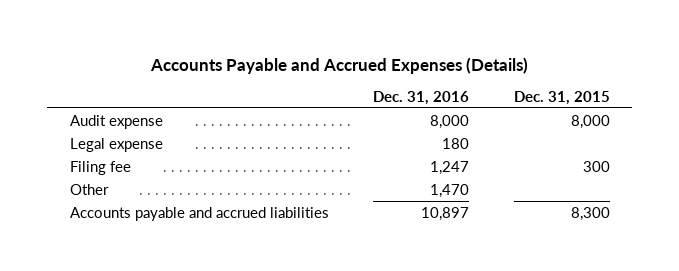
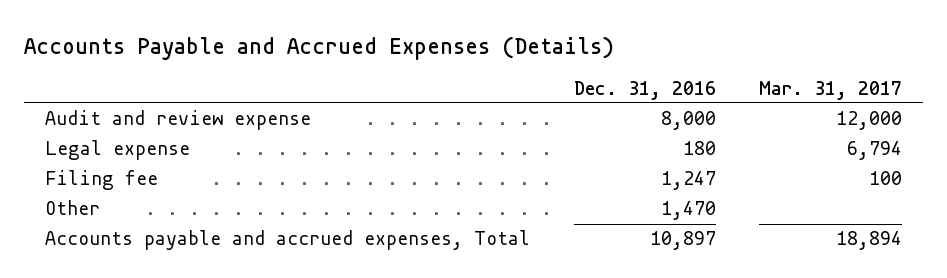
- | Dec. 31, 2016 | Dec. 31, 2015
+ | Dec. 31, 2016 | Mar. 31, 2017
- Audit expense | 8,000 | 8,000
+ Audit and review expense | 8,000 | 12,000
- Accounts payable and accrued liabilities | 10,897 | 8,300
+ Accounts payable and accrued expenses, Total | 10,897 | 18,894

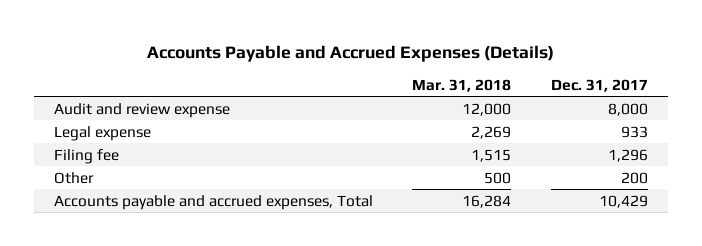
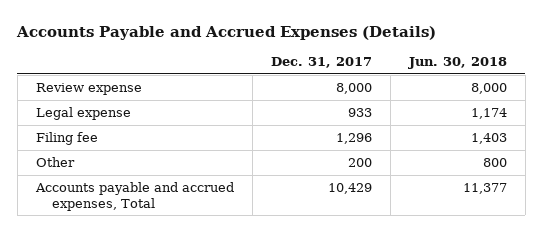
- | Mar. 31, 2018 | Dec. 31, 2017
+ | Dec. 31, 2017 | Jun. 30, 2018
- Audit and review expense | 12,000 | 8,000
+ Review expense | 8,000 | 8,000

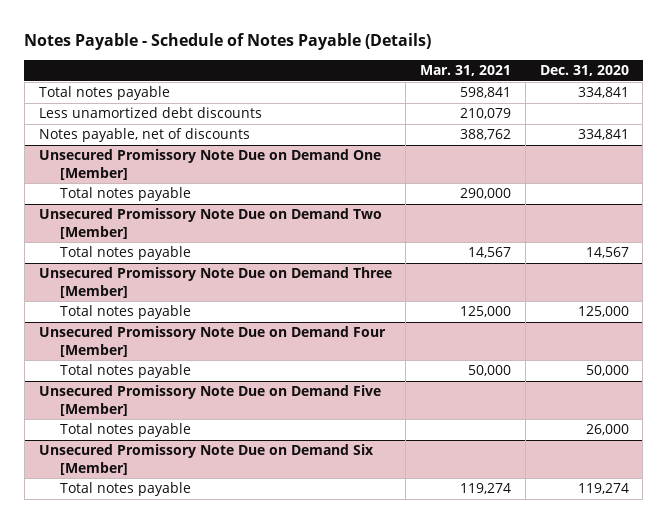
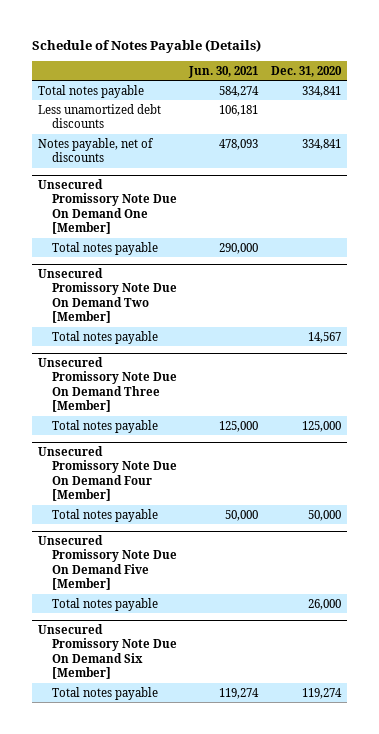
- Notes Payable - Schedule of Notes Payable (Details)
+ Schedule of Notes Payable (Details)
- | Mar. 31, 2021 | Dec. 31, 2020
+ | Jun. 30, 2021 | Dec. 31, 2020
- Unsecured Promissory Note Due on Demand One [Member]
+ Unsecured Promissory Note Due On Demand One [Member]
- Unsecured Promissory Note Due on Demand Two [Member]
+ Unsecured Promissory Note Due On Demand Two [Member]
- Unsecured Promissory Note Due on Demand Three [Member]
+ Unsecured Promissory Note Due On Demand Three [Member]
- Unsecured Promissory Note Due on Demand Four [Member]
+ Unsecured Promissory Note Due On Demand Four [Member]
- Unsecured Promissory Note Due on Demand Five [Member]
+ Unsecured Promissory Note Due On Demand Five [Member]
- Unsecured Promissory Note Due on Demand Six [Member]
+ Unsecured Promissory Note Due On Demand Six [Member]

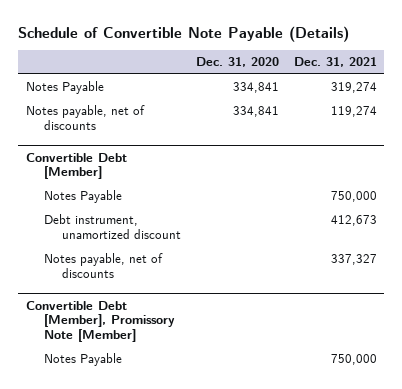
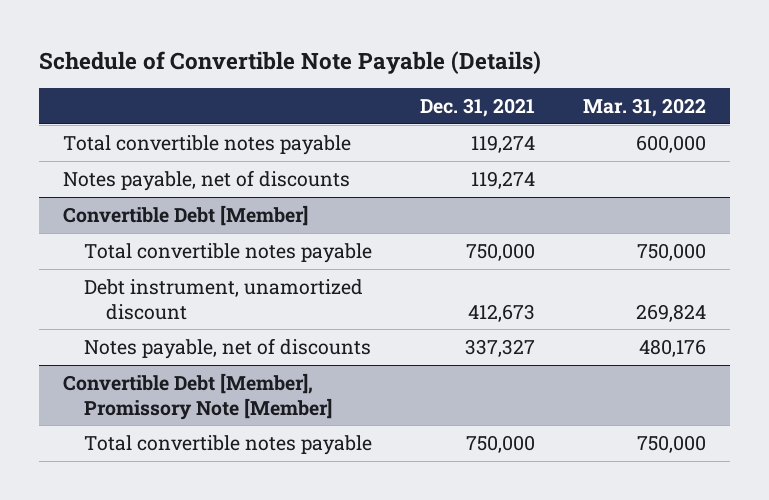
- | Dec. 31, 2020 | Dec. 31, 2021
+ | Dec. 31, 2021 | Mar. 31, 2022
- Notes Payable | 334,841 | 319,274
+ Total convertible notes payable | 119,274 | 600,000
@ Convertible Debt [Member]
- Notes Payable | | 750,000
+ Total convertible notes payable | 750,000 | 750,000
@ Convertible Debt [Member], Promissory Note [Member]
- Notes Payable | | 750,000
+ Total convertible notes payable | 750,000 | 750,000

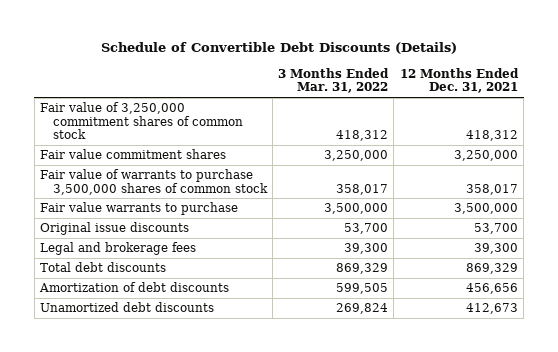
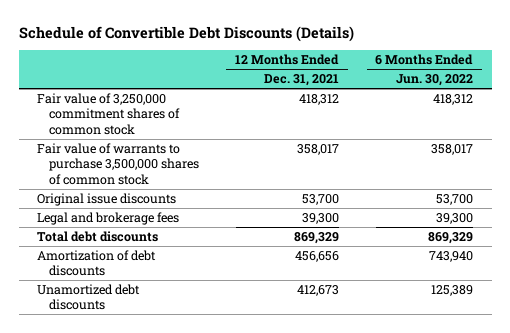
- | 3 Months Ended Mar. 31, 2022 | 12 Months Ended Dec. 31, 2021
+ | 12 Months Ended Dec. 31, 2021 | 6 Months Ended Jun. 30, 2022
- Fair value commitment shares | 3,250,000 | 3,250,000
- Fair value warrants to purchase | 3,500,000 | 3,500,000

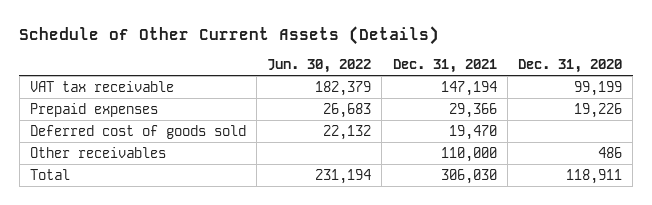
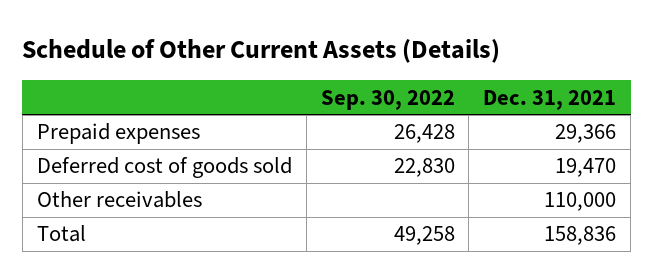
- | Jun. 30, 2022 | Dec. 31, 2021 | Dec. 31, 2020
+ | Sep. 30, 2022 | Dec. 31, 2021
- VAT tax receivable | 182,379 | 147,194 | 99,199
- Total | 231,194 | 306,030 | 118,911
+ Total | 49,258 | 158,836

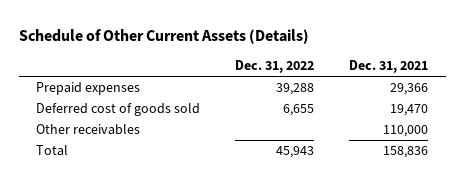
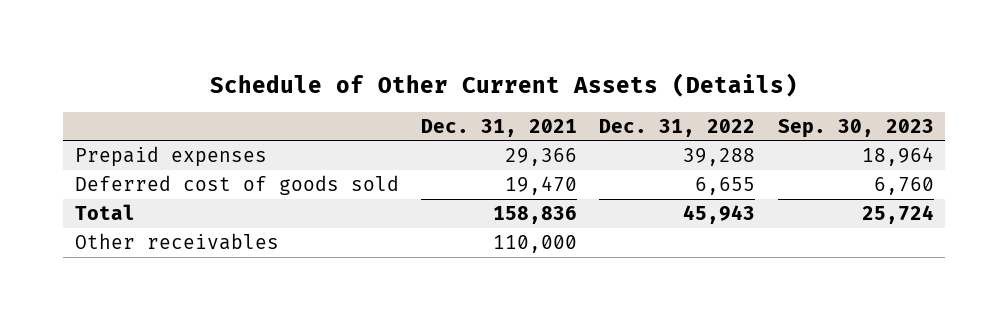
- | Dec. 31, 2022 | Dec. 31, 2021
+ | Dec. 31, 2021 | Dec. 31, 2022 | Sep. 30, 2023
moved down: Other receivables | 110,000 | |

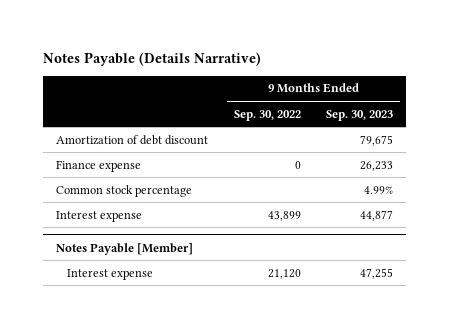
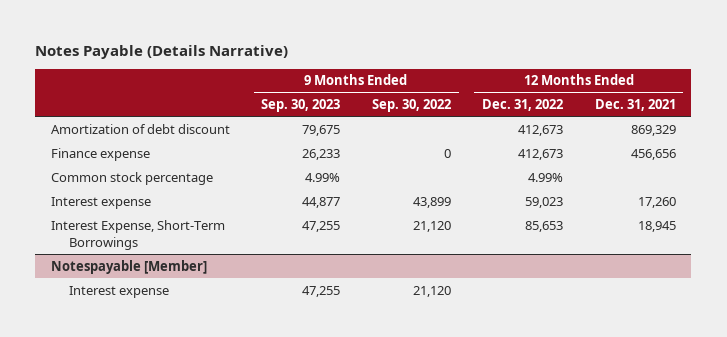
- | 9 Months Ended Sep. 30, 2022 | 9 Months Ended Sep. 30, 2023
+ | 9 Months Ended Sep. 30, 2023 | 9 Months Ended Sep. 30, 2022 | 12 Months Ended Dec. 31, 2022 | 12 Months Ended Dec. 31, 2021
- Notes Payable [Member]
+ Interest Expense, Short-Term Borrowings | 47,255 | 21,120 | 85,653 | 18,945
+ Notespayable [Member]

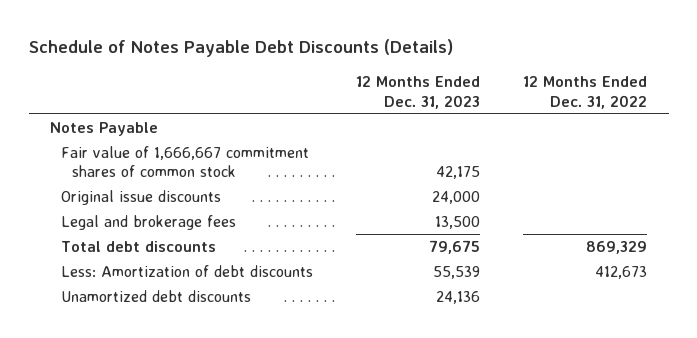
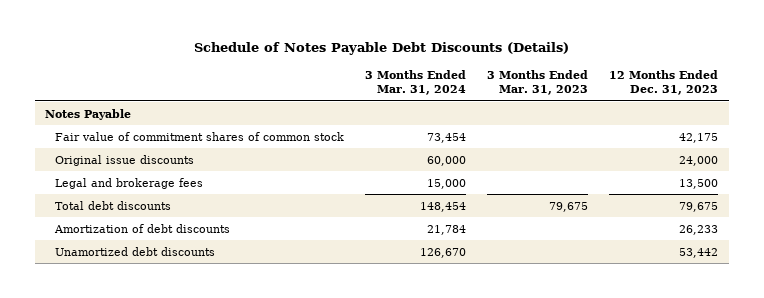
- | 12 Months Ended Dec. 31, 2023 | 12 Months Ended Dec. 31, 2022
+ | 3 Months Ended Mar. 31, 2024 | 3 Months Ended Mar. 31, 2023 | 12 Months Ended Dec. 31, 2023
- Fair value of 1,666,667 commitment shares of common stock | 42,175 |
+ Fair value of commitment shares of common stock | 73,454 | | 42,175
- Less: Amortization of debt discounts | 55,539 | 412,673
- Unamortized debt discounts | 24,136 |
+ Amortization of debt discounts | 21,784 | | 26,233
+ Unamortized debt discounts | 126,670 | | 53,442

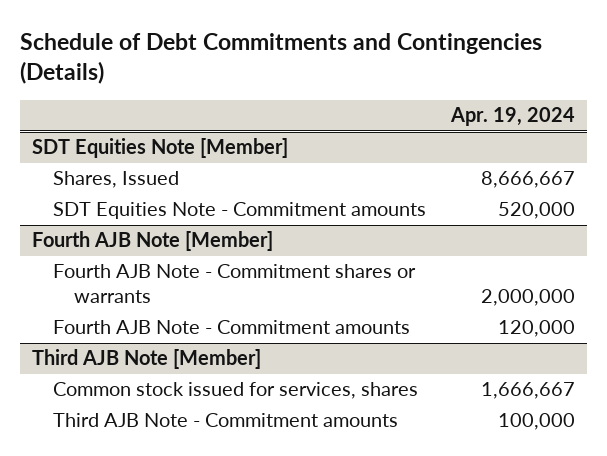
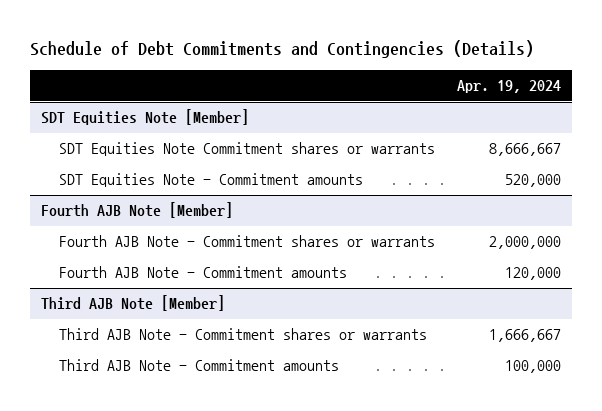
@ SDT Equities Note [Member]
- Shares, Issued | 8,666,667
+ SDT Equities Note Commitment shares or warrants | 8,666,667
@ Third AJB Note [Member]
- Common stock issued for services, shares | 1,666,667
+ Third AJB Note - Commitment shares or warrants | 1,666,667

